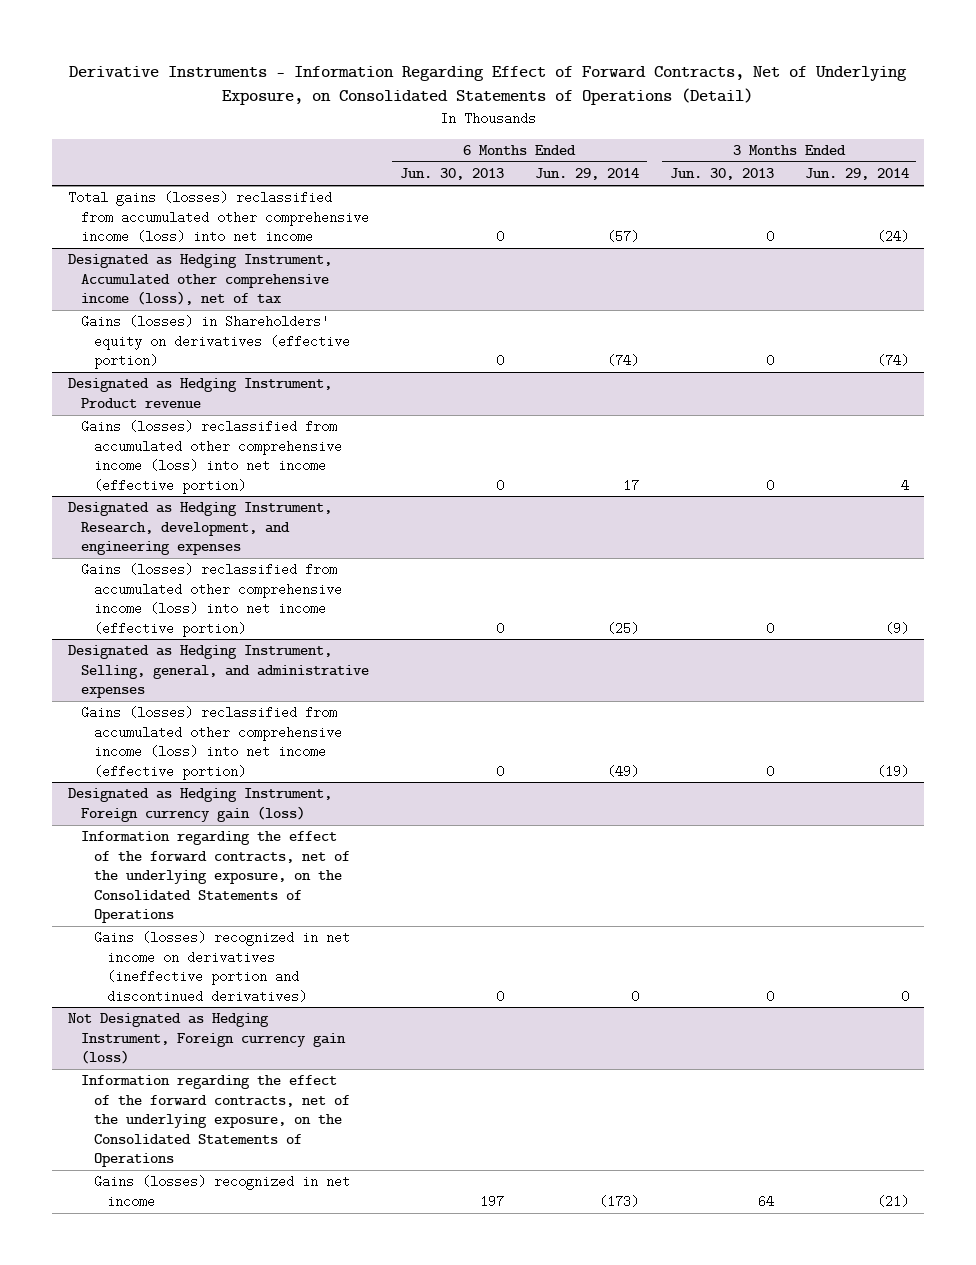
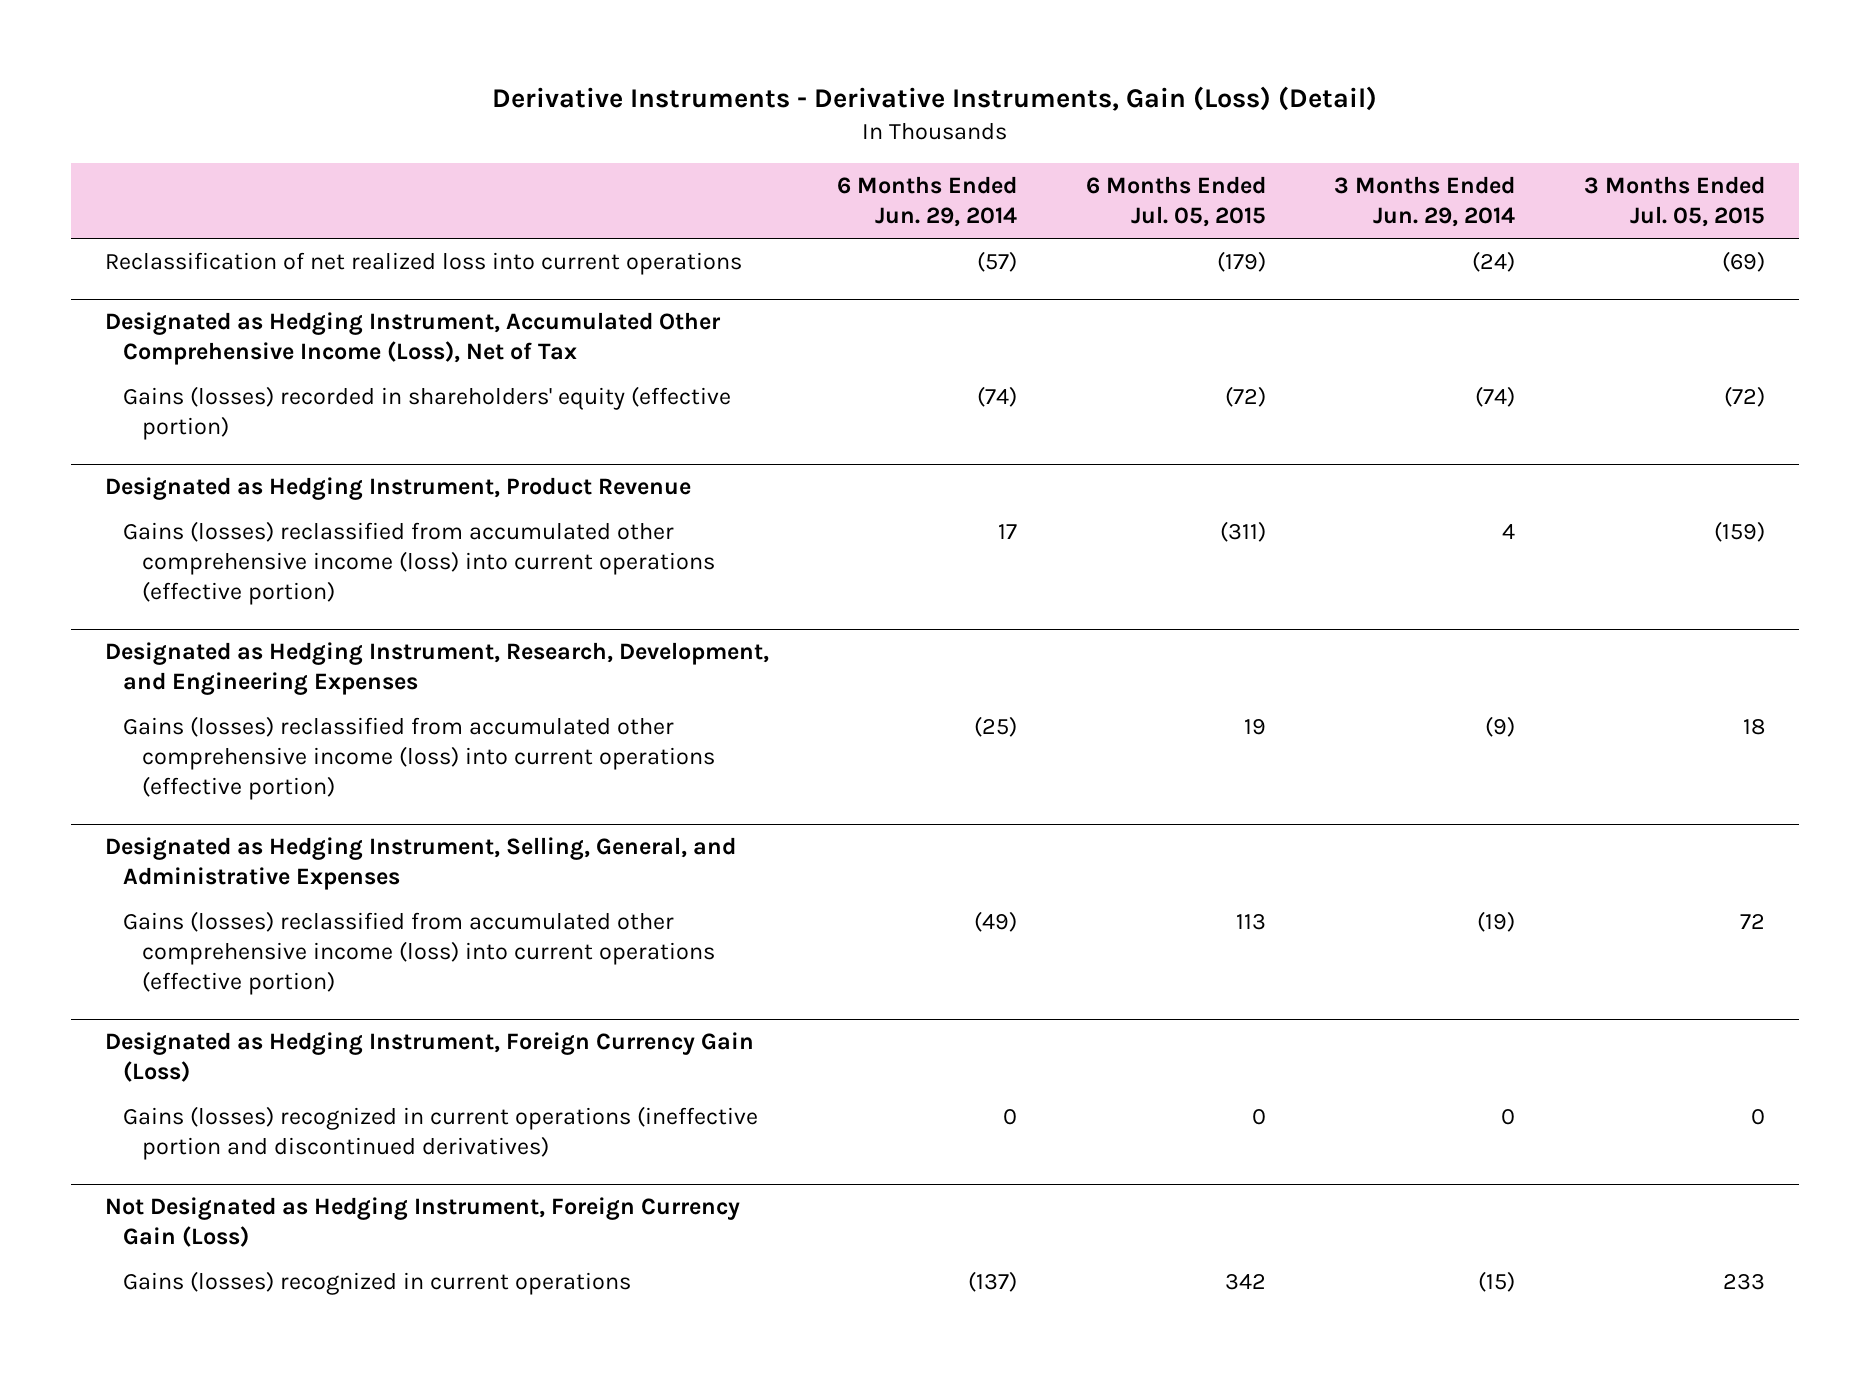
- Derivative Instruments - Information Regarding Effect of Forward Contracts, Net of Underlying Exposure, on Consolidated Statements of Operations (Detail)
+ Derivative Instruments - Derivative Instruments, Gain (Loss) (Detail)
- | 6 Months Ended Jun. 30, 2013 | 6 Months Ended Jun. 29, 2014 | 3 Months Ended Jun. 30, 2013 | 3 Months Ended Jun. 29, 2014
+ | 6 Months Ended Jun. 29, 2014 | 6 Months Ended Jul. 05, 2015 | 3 Months Ended Jun. 29, 2014 | 3 Months Ended Jul. 05, 2015
- Total gains (losses) reclassified from accumulated other comprehensive income (loss) into net income | 0 | (57) | 0 | (24)
- Designated as Hedging Instrument, Accumulated other comprehensive income (loss), net of tax
- Gains (losses) in Shareholders' equity on derivatives (effective portion) | 0 | (74) | 0 | (74)
- Designated as Hedging Instrument, Product revenue
- Gains (losses) reclassified from accumulated other comprehensive income (loss) into net income (effective portion) | 0 | 17 | 0 | 4
- Designated as Hedging Instrument, Research, development, and engineering expenses
- Gains (losses) reclassified from accumulated other comprehensive income (loss) into net income (effective portion) | 0 | (25) | 0 | (9)
- Designated as Hedging Instrument, Selling, general, and administrative expenses
- Gains (losses) reclassified from accumulated other comprehensive income (loss) into net income (effective portion) | 0 | (49) | 0 | (19)
- Designated as Hedging Instrument, Foreign currency gain (loss)
- Information regarding the effect of the forward contracts, net of the underlying exposure, on the Consolidated Statements of Operations
- Gains (losses) recognized in net income on derivatives (ineffective portion and discontinued derivatives) | 0 | 0 | 0 | 0
- Not Designated as Hedging Instrument, Foreign currency gain (loss)
- Information regarding the effect of the forward contracts, net of the underlying exposure, on the Consolidated Statements of Operations
- Gains (losses) recognized in net income | 197 | (173) | 64 | (21)
+ Reclassification of net realized loss into current operations | (57) | (179) | (24) | (69)
+ Designated as Hedging Instrument, Accumulated Other Comprehensive Income (Loss), Net of Tax
+ Gains (losses) recorded in shareholders' equity (effective portion) | (74) | (72) | (74) | (72)
+ Designated as Hedging Instrument, Product Revenue
+ Gains (losses) reclassified from accumulated other comprehensive income (loss) into current operations (effective portion) | 17 | (311) | 4 | (159)
+ Designated as Hedging Instrument, Research, Development, and Engineering Expenses
+ Gains (losses) reclassified from accumulated other comprehensive income (loss) into current operations (effective portion) | (25) | 19 | (9) | 18
+ Designated as Hedging Instrument, Selling, General, and Administrative Expenses
+ Gains (losses) reclassified from accumulated other comprehensive income (loss) into current operations (effective portion) | (49) | 113 | (19) | 72
+ Designated as Hedging Instrument, Foreign Currency Gain (Loss)
+ Gains (losses) recognized in current operations (ineffective portion and discontinued derivatives) | 0 | 0 | 0 | 0
+ Not Designated as Hedging Instrument, Foreign Currency Gain (Loss)
+ Gains (losses) recognized in current operations | (137) | 342 | (15) | 233

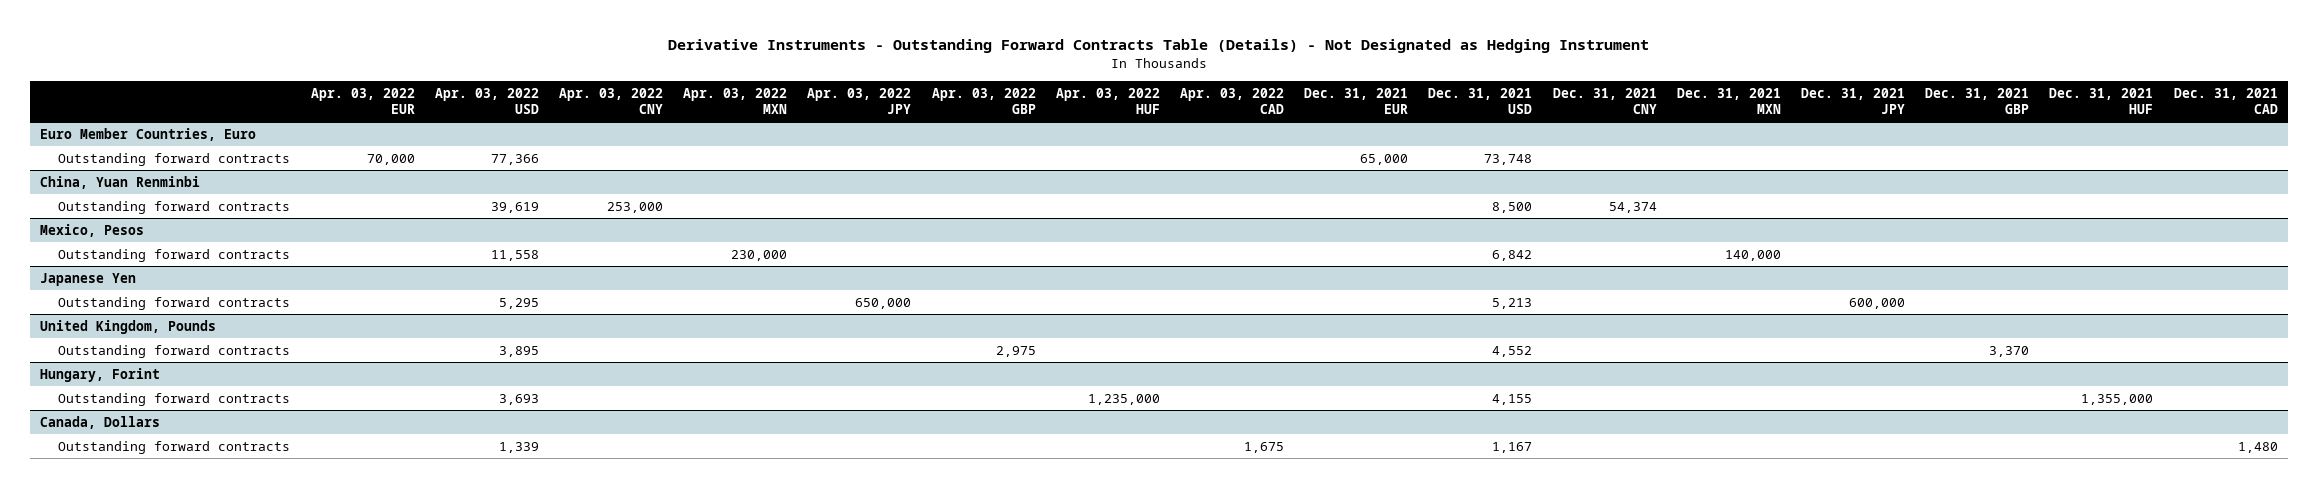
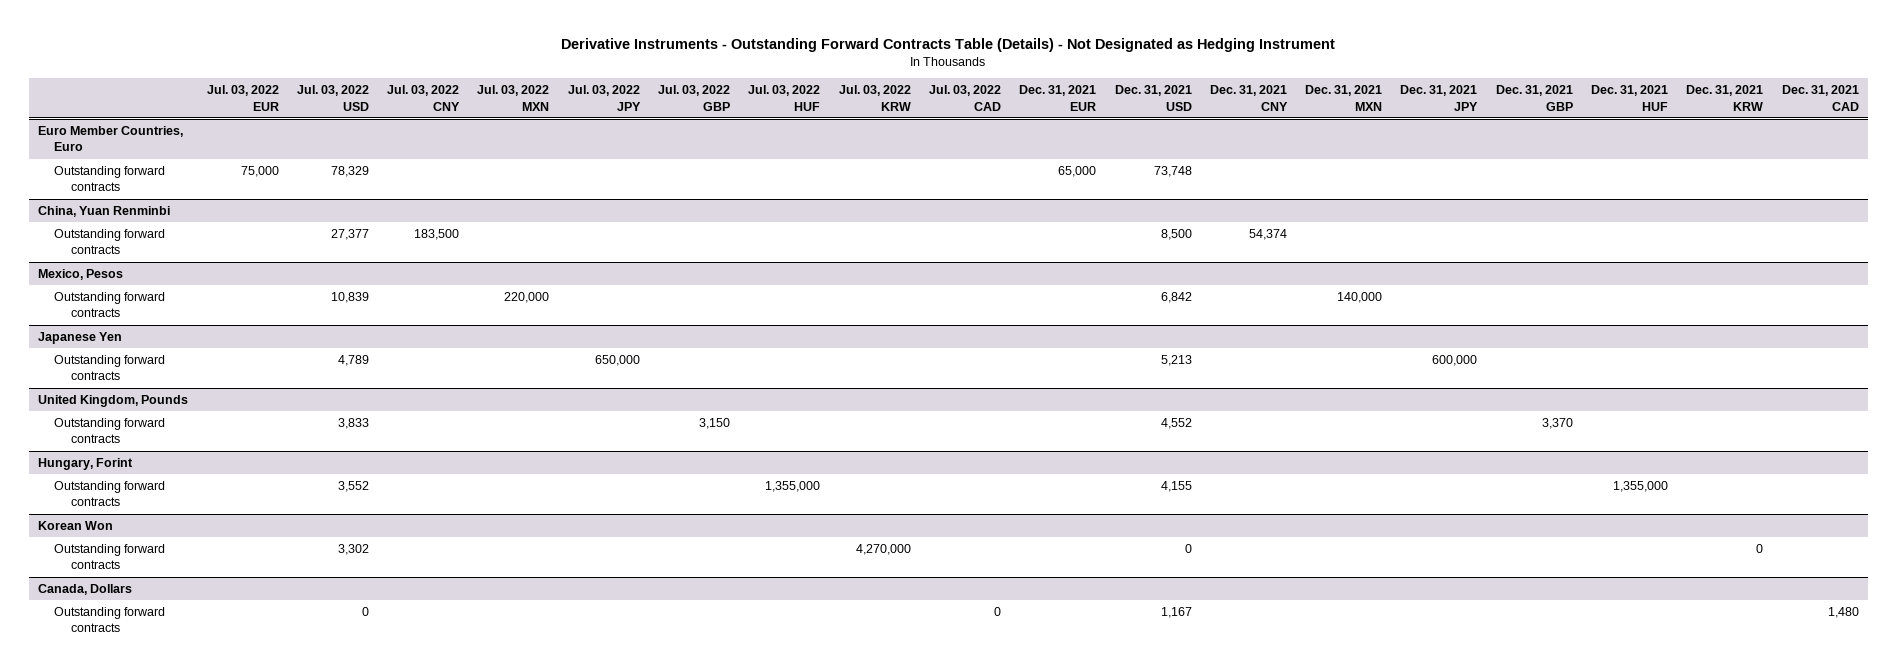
- | Apr. 03, 2022 EUR | Apr. 03, 2022 USD | Apr. 03, 2022 CNY | Apr. 03, 2022 MXN | Apr. 03, 2022 JPY | Apr. 03, 2022 GBP | Apr. 03, 2022 HUF | Apr. 03, 2022 CAD | Dec. 31, 2021 EUR | Dec. 31, 2021 USD | Dec. 31, 2021 CNY | Dec. 31, 2021 MXN | Dec. 31, 2021 JPY | Dec. 31, 2021 GBP | Dec. 31, 2021 HUF | Dec. 31, 2021 CAD
+ | Jul. 03, 2022 EUR | Jul. 03, 2022 USD | Jul. 03, 2022 CNY | Jul. 03, 2022 MXN | Jul. 03, 2022 JPY | Jul. 03, 2022 GBP | Jul. 03, 2022 HUF | Jul. 03, 2022 KRW | Jul. 03, 2022 CAD | Dec. 31, 2021 EUR | Dec. 31, 2021 USD | Dec. 31, 2021 CNY | Dec. 31, 2021 MXN | Dec. 31, 2021 JPY | Dec. 31, 2021 GBP | Dec. 31, 2021 HUF | Dec. 31, 2021 KRW | Dec. 31, 2021 CAD
+ Korean Won
+ Outstanding forward contracts | | 3,302 | | | | | | 4,270,000 | | | 0 | | | | | | 0 |

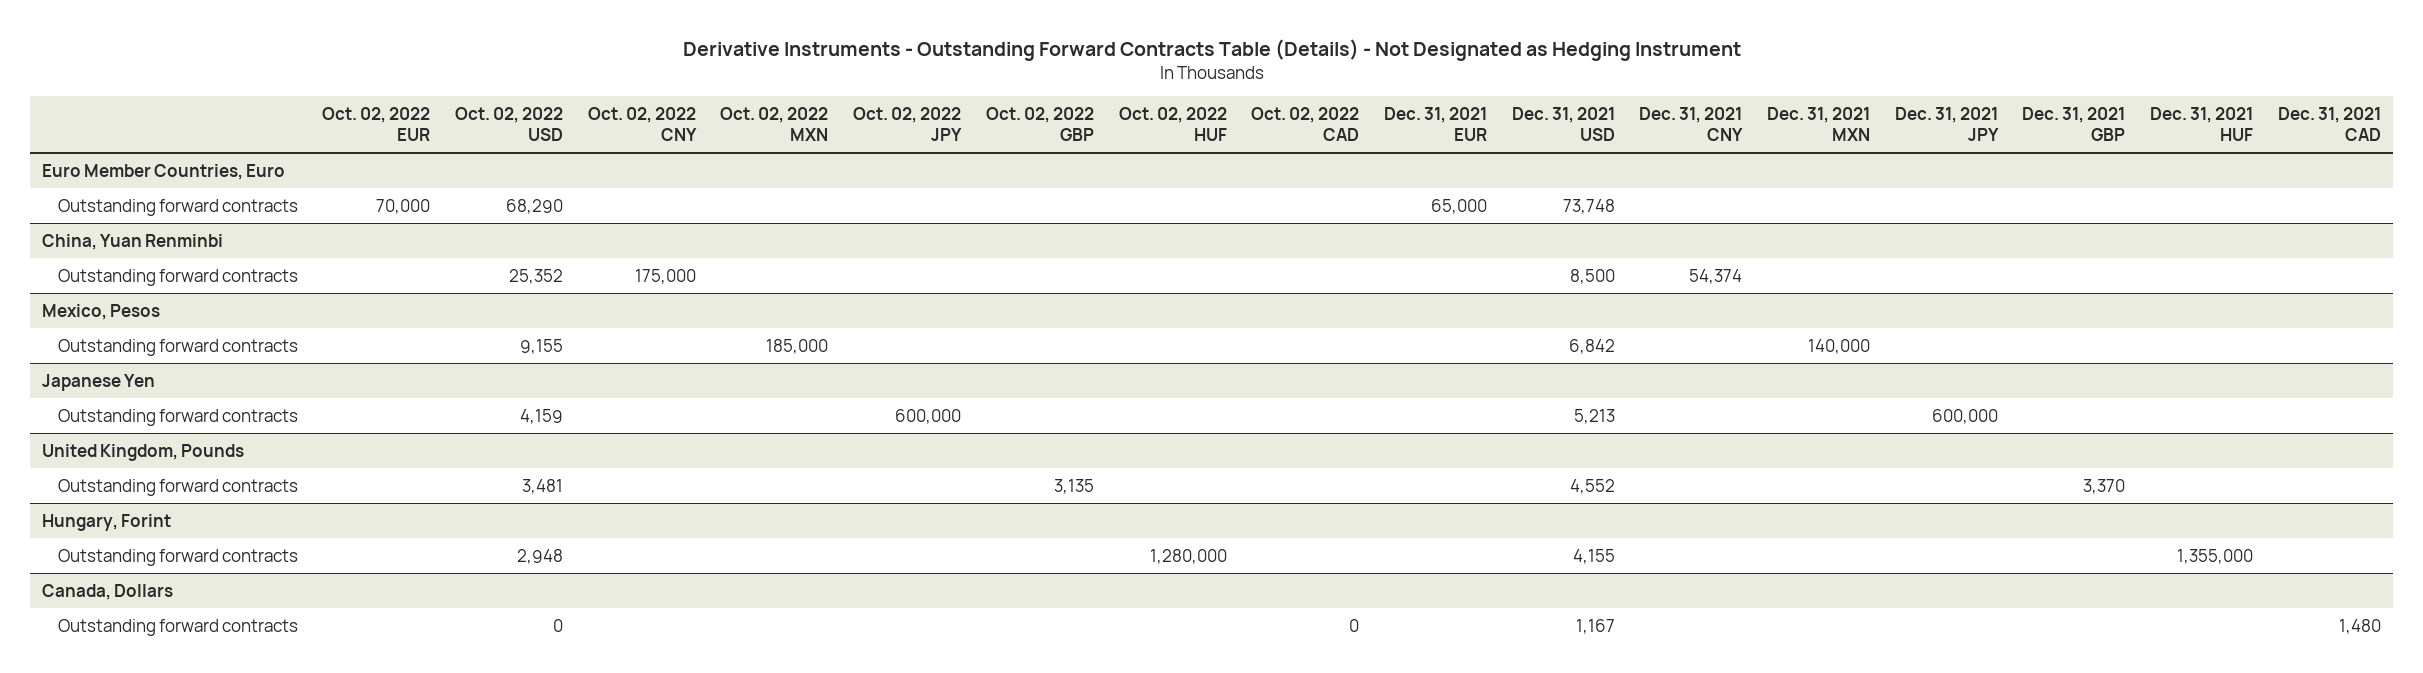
- | Jul. 03, 2022 EUR | Jul. 03, 2022 USD | Jul. 03, 2022 CNY | Jul. 03, 2022 MXN | Jul. 03, 2022 JPY | Jul. 03, 2022 GBP | Jul. 03, 2022 HUF | Jul. 03, 2022 KRW | Jul. 03, 2022 CAD | Dec. 31, 2021 EUR | Dec. 31, 2021 USD | Dec. 31, 2021 CNY | Dec. 31, 2021 MXN | Dec. 31, 2021 JPY | Dec. 31, 2021 GBP | Dec. 31, 2021 HUF | Dec. 31, 2021 KRW | Dec. 31, 2021 CAD
+ | Oct. 02, 2022 EUR | Oct. 02, 2022 USD | Oct. 02, 2022 CNY | Oct. 02, 2022 MXN | Oct. 02, 2022 JPY | Oct. 02, 2022 GBP | Oct. 02, 2022 HUF | Oct. 02, 2022 CAD | Dec. 31, 2021 EUR | Dec. 31, 2021 USD | Dec. 31, 2021 CNY | Dec. 31, 2021 MXN | Dec. 31, 2021 JPY | Dec. 31, 2021 GBP | Dec. 31, 2021 HUF | Dec. 31, 2021 CAD
- Korean Won
- Outstanding forward contracts | | 3,302 | | | | | | 4,270,000 | | | 0 | | | | | | 0 |

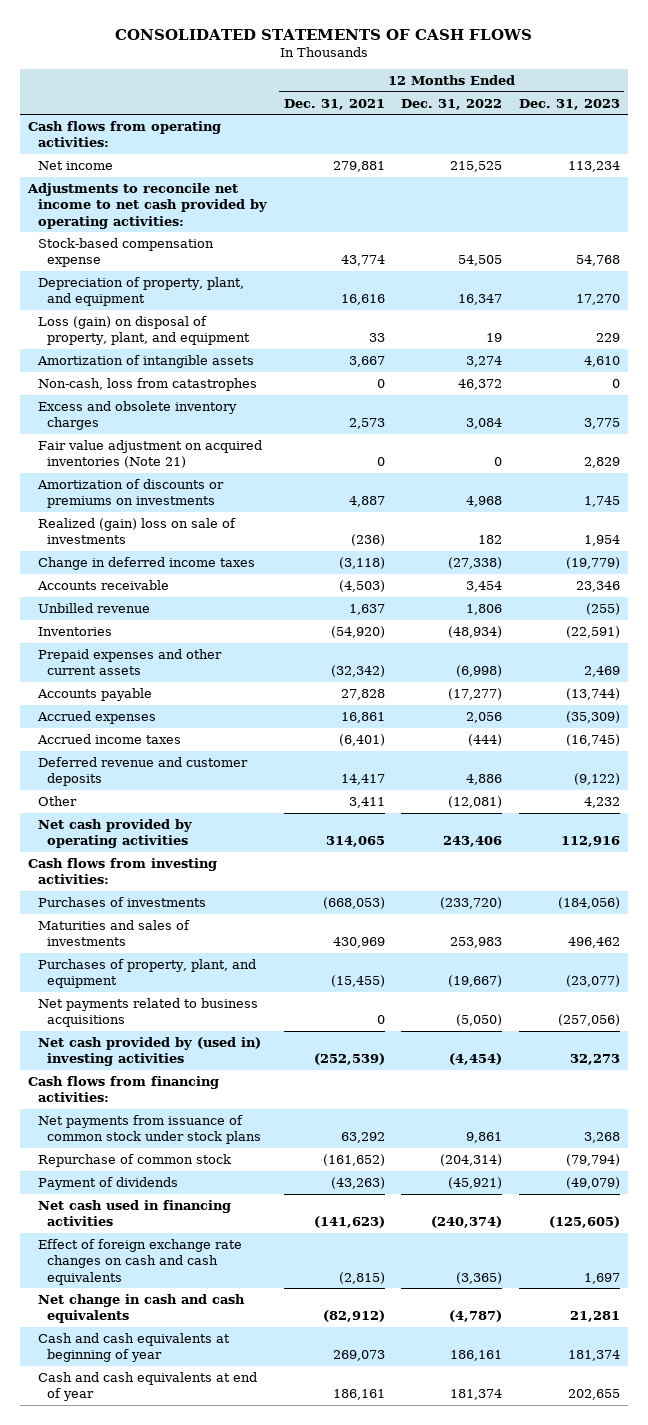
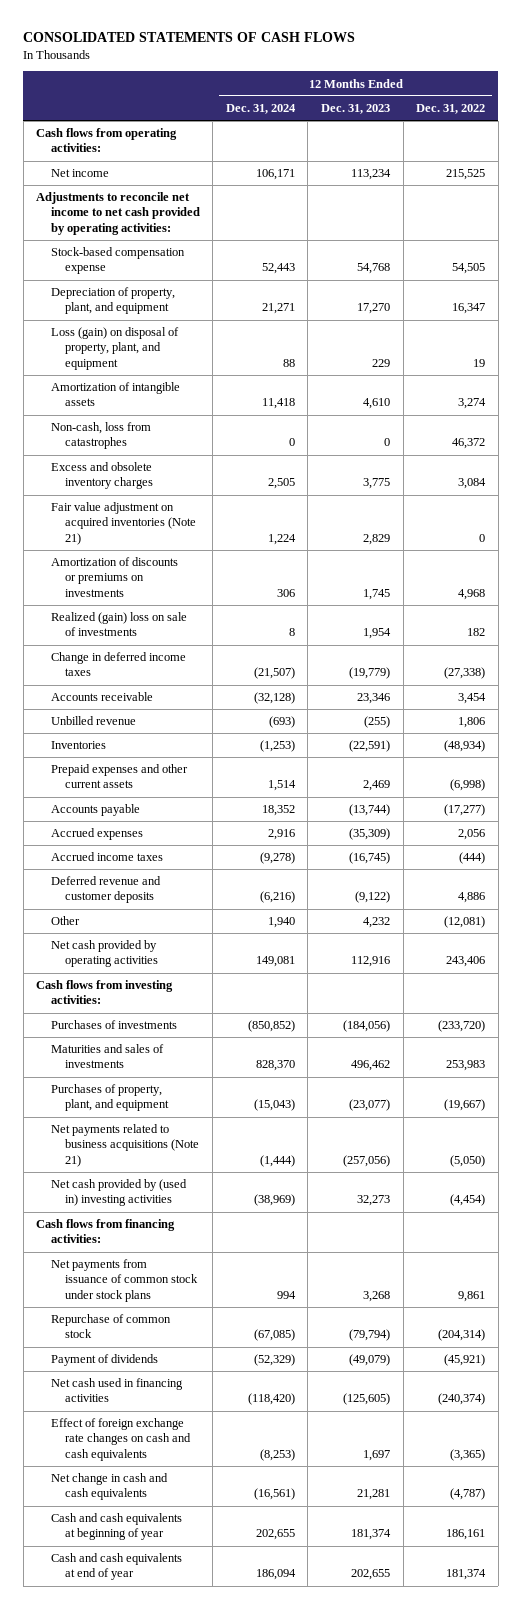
- | 12 Months Ended Dec. 31, 2021 | 12 Months Ended Dec. 31, 2022 | 12 Months Ended Dec. 31, 2023
+ | 12 Months Ended Dec. 31, 2024 | 12 Months Ended Dec. 31, 2023 | 12 Months Ended Dec. 31, 2022
- Net payments related to business acquisitions | 0 | (5,050) | (257,056)
+ Net payments related to business acquisitions (Note 21) | (1,444) | (257,056) | (5,050)

